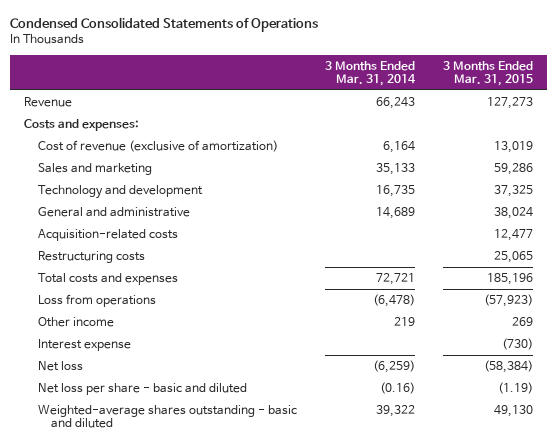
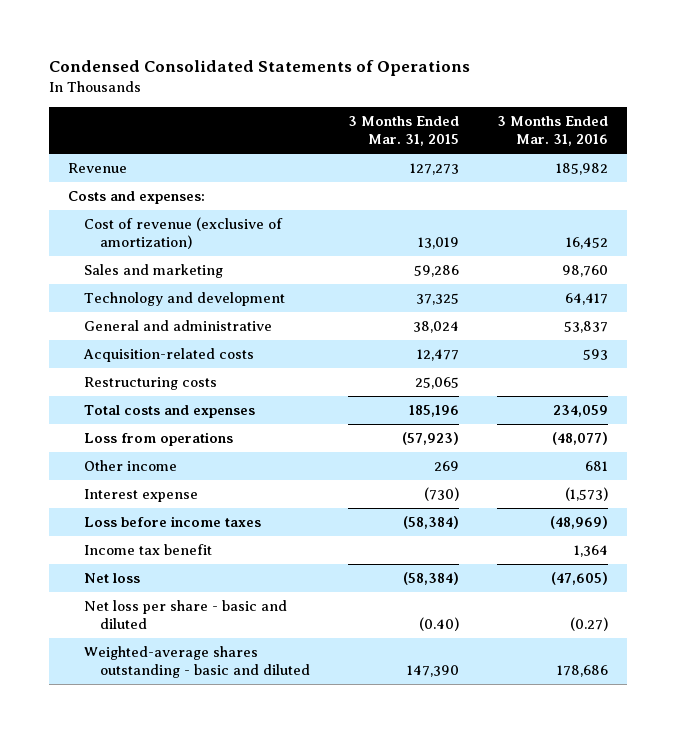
- | 3 Months Ended Mar. 31, 2014 | 3 Months Ended Mar. 31, 2015
+ | 3 Months Ended Mar. 31, 2015 | 3 Months Ended Mar. 31, 2016
+ Loss before income taxes | (58,384) | (48,969)
+ Income tax benefit | | 1,364
- Net loss per share - basic and diluted | (0.16) | (1.19)
- Weighted-average shares outstanding - basic and diluted | 39,322 | 49,130
+ Net loss per share - basic and diluted | (0.40) | (0.27)
+ Weighted-average shares outstanding - basic and diluted | 147,390 | 178,686

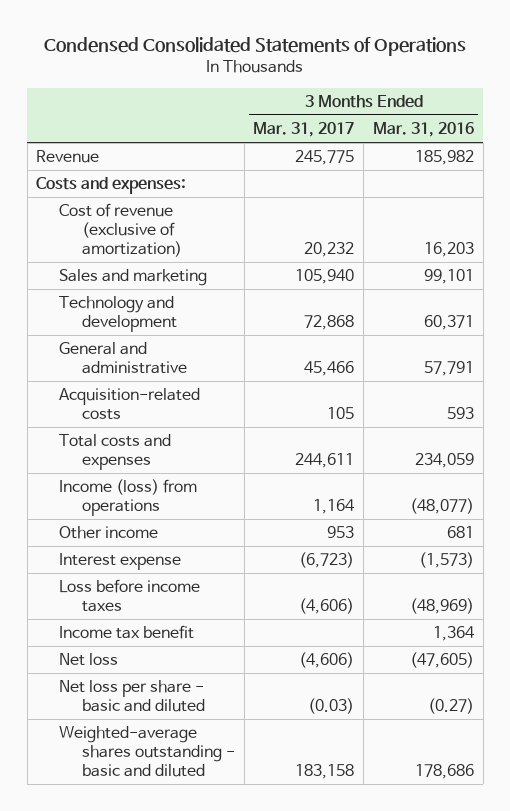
- | 3 Months Ended Mar. 31, 2015 | 3 Months Ended Mar. 31, 2016
+ | 3 Months Ended Mar. 31, 2017 | 3 Months Ended Mar. 31, 2016
- Cost of revenue (exclusive of amortization) | 13,019 | 16,452
- Sales and marketing | 59,286 | 98,760
- Technology and development | 37,325 | 64,417
- General and administrative | 38,024 | 53,837
+ Cost of revenue (exclusive of amortization) | 20,232 | 16,203
+ Sales and marketing | 105,940 | 99,101
+ Technology and development | 72,868 | 60,371
+ General and administrative | 45,466 | 57,791
- Restructuring costs | 25,065 |
- Loss from operations | (57,923) | (48,077)
+ Income (loss) from operations | 1,164 | (48,077)

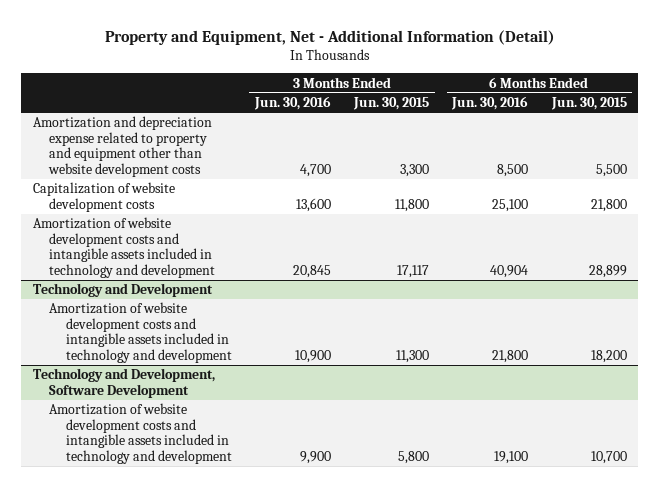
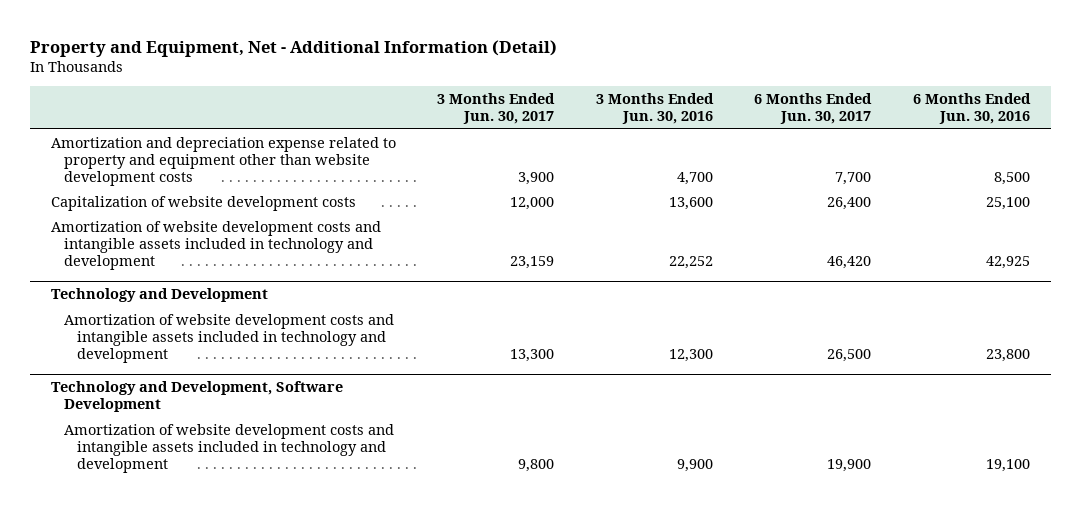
- | 3 Months Ended Jun. 30, 2016 | 3 Months Ended Jun. 30, 2015 | 6 Months Ended Jun. 30, 2016 | 6 Months Ended Jun. 30, 2015
+ | 3 Months Ended Jun. 30, 2017 | 3 Months Ended Jun. 30, 2016 | 6 Months Ended Jun. 30, 2017 | 6 Months Ended Jun. 30, 2016
- Amortization of website development costs and intangible assets included in technology and development | 20,845 | 17,117 | 40,904 | 28,899
+ Amortization of website development costs and intangible assets included in technology and development | 23,159 | 22,252 | 46,420 | 42,925
@ Technology and Development
- Amortization of website development costs and intangible assets included in technology and development | 10,900 | 11,300 | 21,800 | 18,200
+ Amortization of website development costs and intangible assets included in technology and development | 13,300 | 12,300 | 26,500 | 23,800

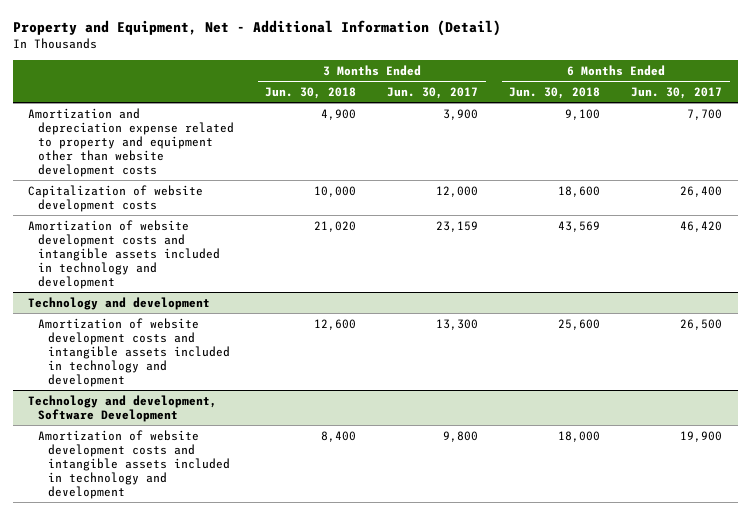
- | 3 Months Ended Jun. 30, 2017 | 3 Months Ended Jun. 30, 2016 | 6 Months Ended Jun. 30, 2017 | 6 Months Ended Jun. 30, 2016
+ | 3 Months Ended Jun. 30, 2018 | 3 Months Ended Jun. 30, 2017 | 6 Months Ended Jun. 30, 2018 | 6 Months Ended Jun. 30, 2017
- Technology and Development
+ Technology and development
- Technology and Development, Software Development
+ Technology and development, Software Development

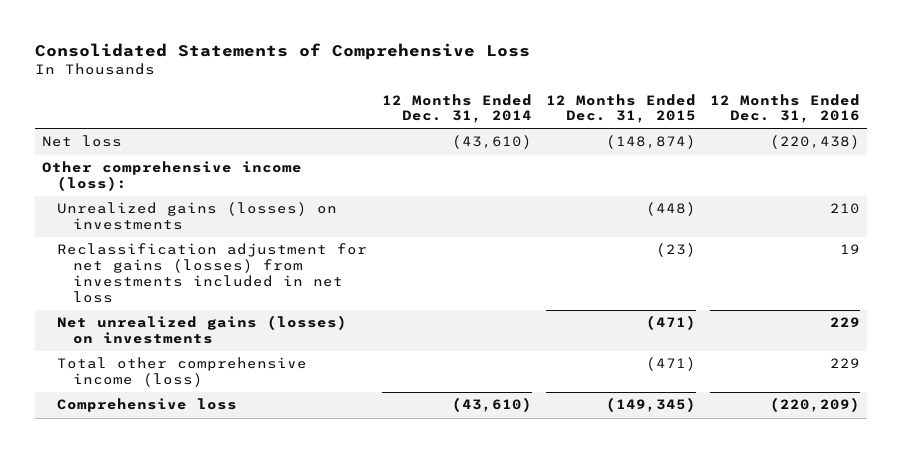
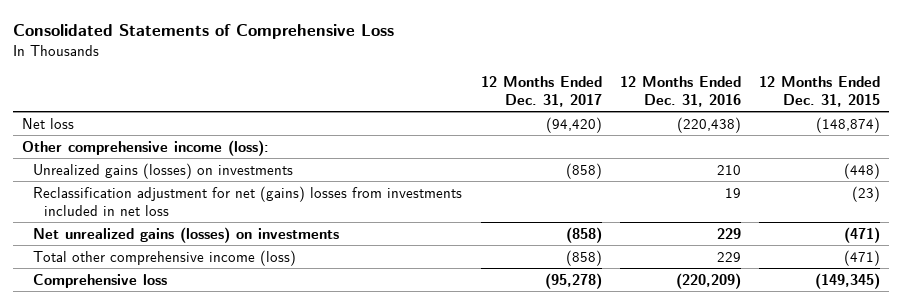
- | 12 Months Ended Dec. 31, 2014 | 12 Months Ended Dec. 31, 2015 | 12 Months Ended Dec. 31, 2016
+ | 12 Months Ended Dec. 31, 2017 | 12 Months Ended Dec. 31, 2016 | 12 Months Ended Dec. 31, 2015
- Reclassification adjustment for net gains (losses) from investments included in net loss | | (23) | 19
+ Reclassification adjustment for net (gains) losses from investments included in net loss | | 19 | (23)

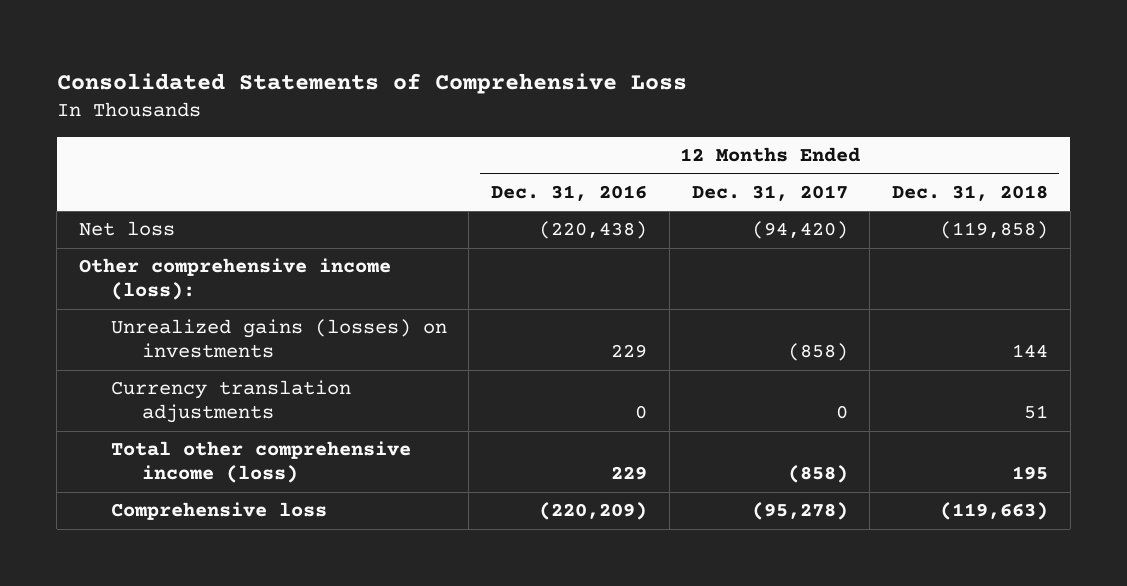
- | 12 Months Ended Dec. 31, 2017 | 12 Months Ended Dec. 31, 2016 | 12 Months Ended Dec. 31, 2015
+ | 12 Months Ended Dec. 31, 2016 | 12 Months Ended Dec. 31, 2017 | 12 Months Ended Dec. 31, 2018
- Unrealized gains (losses) on investments | (858) | 210 | (448)
- Reclassification adjustment for net (gains) losses from investments included in net loss | | 19 | (23)
- Net unrealized gains (losses) on investments | (858) | 229 | (471)
+ Unrealized gains (losses) on investments | 229 | (858) | 144
+ Currency translation adjustments | 0 | 0 | 51

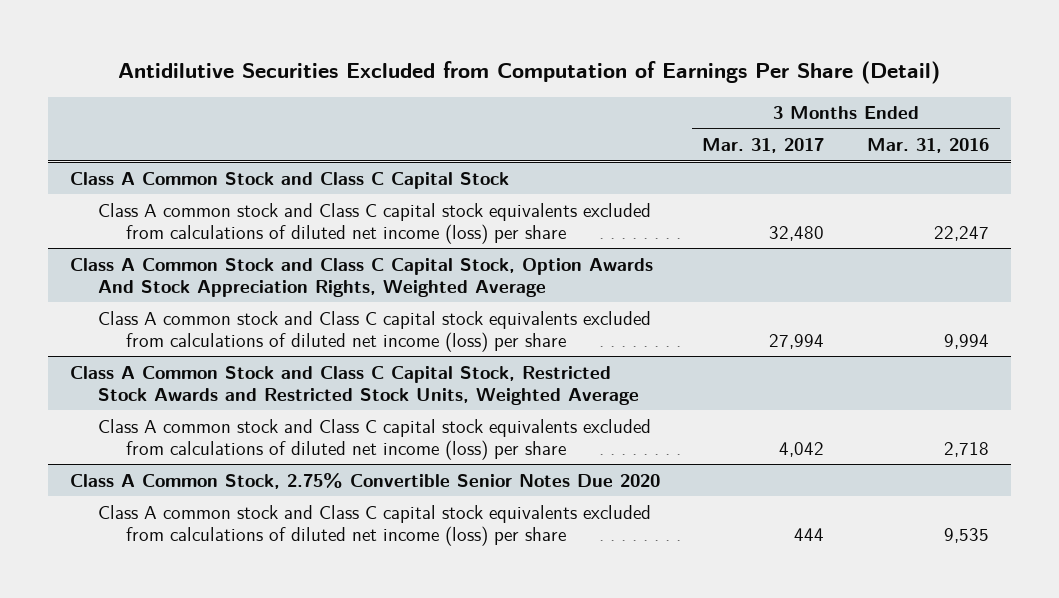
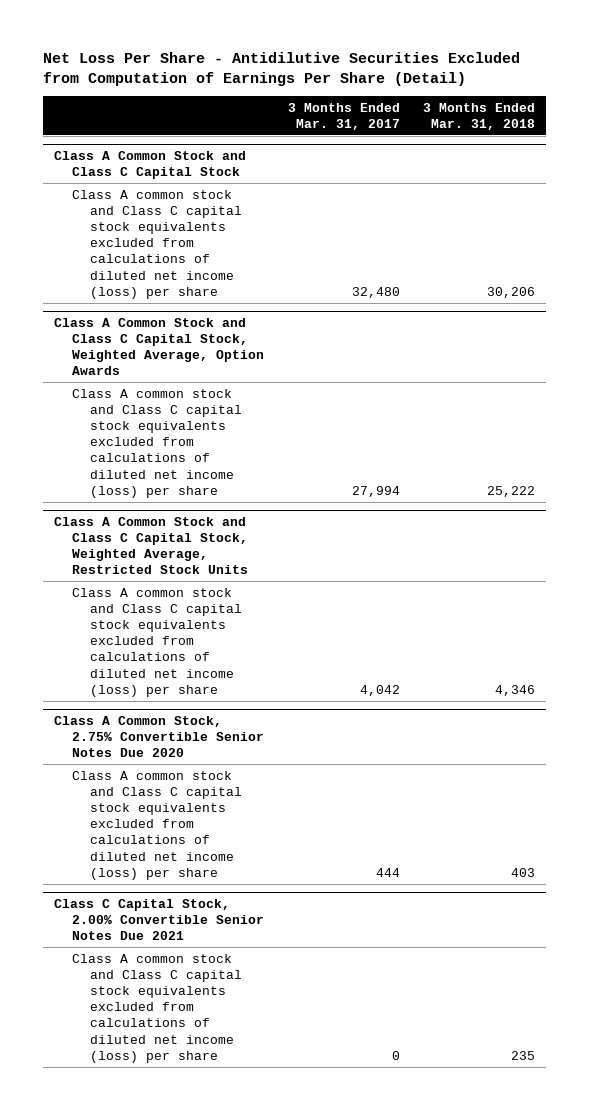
- Antidilutive Securities Excluded from Computation of Earnings Per Share (Detail)
+ Net Loss Per Share - Antidilutive Securities Excluded from Computation of Earnings Per Share (Detail)
- | 3 Months Ended Mar. 31, 2017 | 3 Months Ended Mar. 31, 2016
+ | 3 Months Ended Mar. 31, 2017 | 3 Months Ended Mar. 31, 2018
- Class A Common Stock and Class C Capital Stock, Option Awards And Stock Appreciation Rights, Weighted Average
+ Class A Common Stock and Class C Capital Stock, Weighted Average, Option Awards
- Class A Common Stock and Class C Capital Stock, Restricted Stock Awards and Restricted Stock Units, Weighted Average
+ Class A Common Stock and Class C Capital Stock, Weighted Average, Restricted Stock Units
+ Class C Capital Stock, 2.00% Convertible Senior Notes Due 2021
+ Class A common stock and Class C capital stock equivalents excluded from calculations of diluted net income (loss) per share | 0 | 235

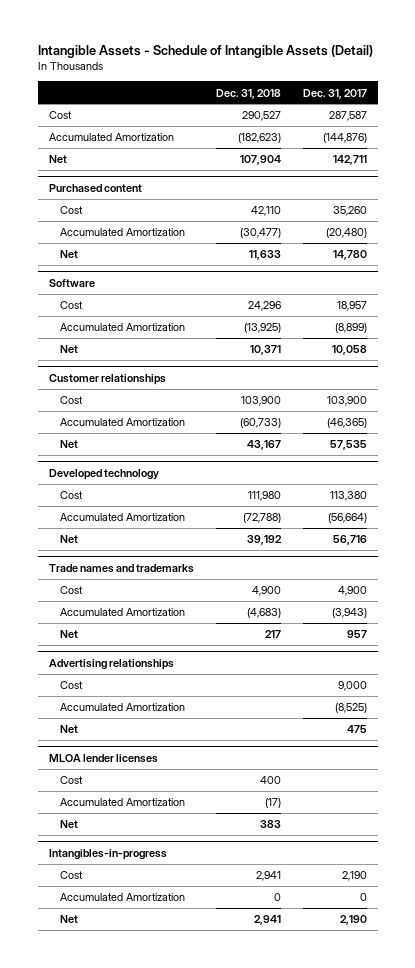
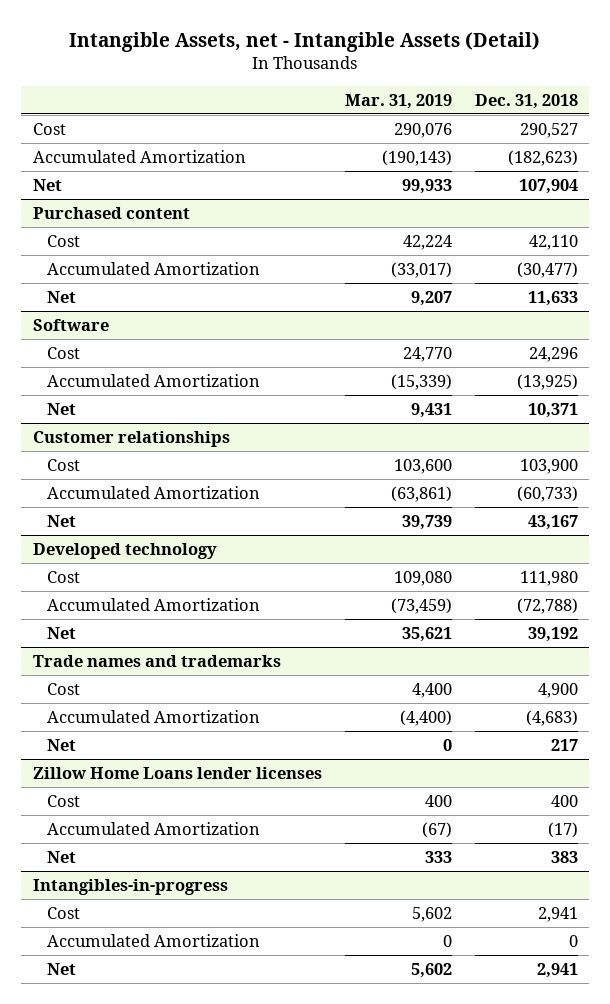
- Intangible Assets - Schedule of Intangible Assets (Detail)
+ Intangible Assets, net - Intangible Assets (Detail)
- | Dec. 31, 2018 | Dec. 31, 2017
+ | Mar. 31, 2019 | Dec. 31, 2018
- Advertising relationships
- Cost | | 9,000
- Accumulated Amortization | | (8,525)
- Net | | 475
- MLOA lender licenses
+ Zillow Home Loans lender licenses

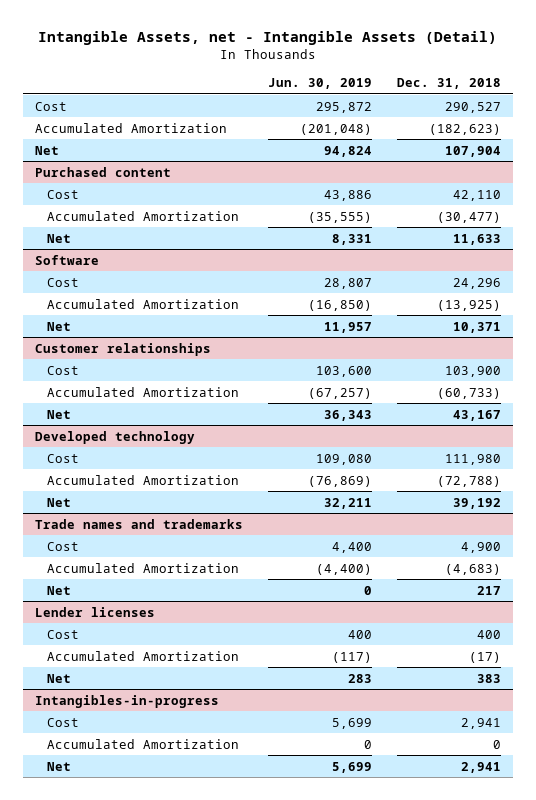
- | Mar. 31, 2019 | Dec. 31, 2018
+ | Jun. 30, 2019 | Dec. 31, 2018
- Zillow Home Loans lender licenses
+ Lender licenses

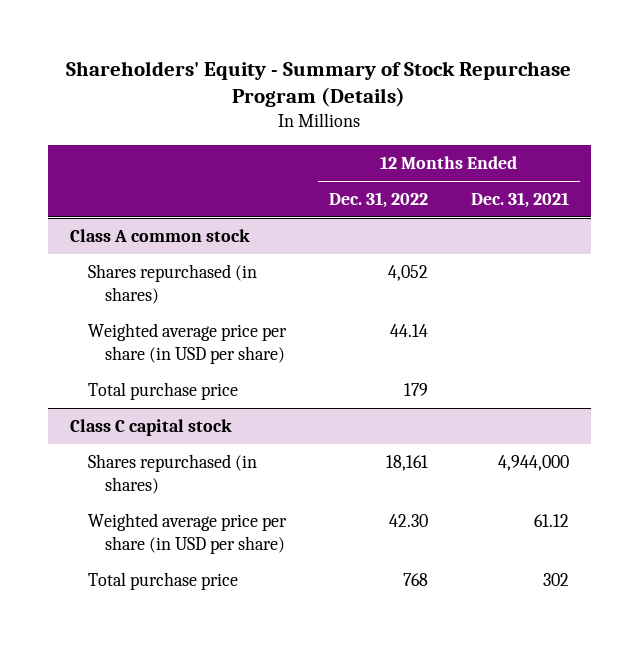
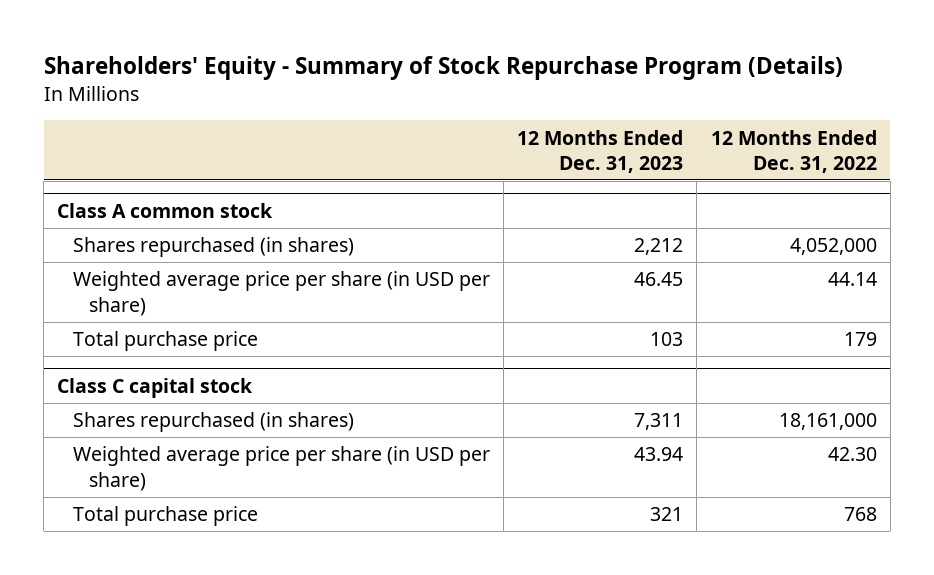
- | 12 Months Ended Dec. 31, 2022 | 12 Months Ended Dec. 31, 2021
+ | 12 Months Ended Dec. 31, 2023 | 12 Months Ended Dec. 31, 2022
@ Class A common stock
- Shares repurchased (in shares) | 4,052 |
+ Shares repurchased (in shares) | 2,212 | 4,052,000
@ Class C capital stock
- Shares repurchased (in shares) | 18,161 | 4,944,000
+ Shares repurchased (in shares) | 7,311 | 18,161,000

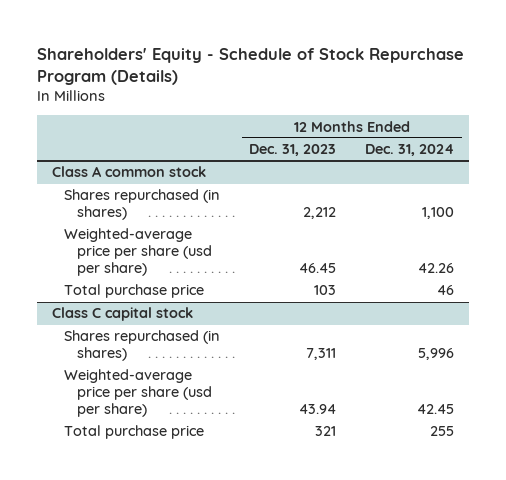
- Shareholders' Equity - Summary of Stock Repurchase Program (Details)
+ Shareholders' Equity - Schedule of Stock Repurchase Program (Details)
- | 12 Months Ended Dec. 31, 2023 | 12 Months Ended Dec. 31, 2022
+ | 12 Months Ended Dec. 31, 2023 | 12 Months Ended Dec. 31, 2024
@ Class A common stock
- Weighted average price per share (in USD per share) | 46.45 | 44.14
+ Weighted-average price per share (usd per share) | 46.45 | 42.26
@ Class C capital stock
- Weighted average price per share (in USD per share) | 43.94 | 42.30
+ Weighted-average price per share (usd per share) | 43.94 | 42.45

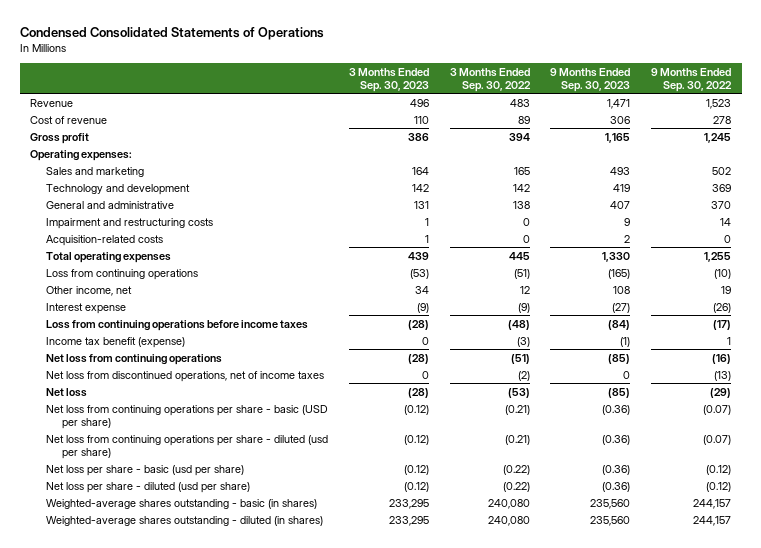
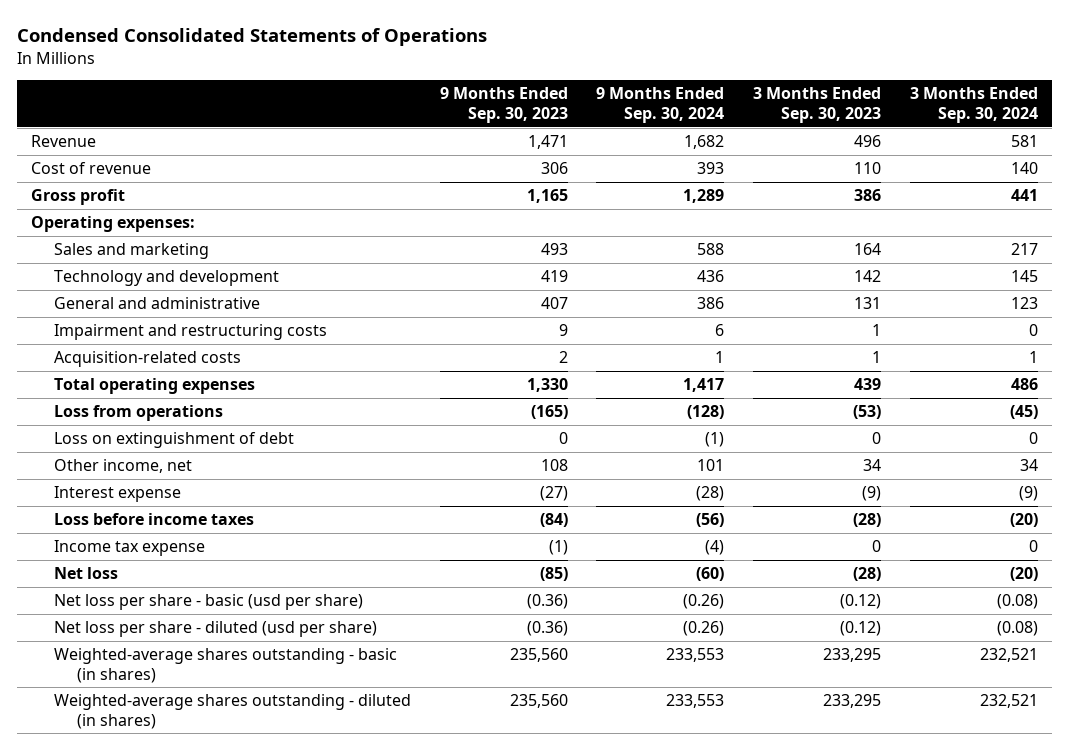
- | 3 Months Ended Sep. 30, 2023 | 3 Months Ended Sep. 30, 2022 | 9 Months Ended Sep. 30, 2023 | 9 Months Ended Sep. 30, 2022
+ | 9 Months Ended Sep. 30, 2023 | 9 Months Ended Sep. 30, 2024 | 3 Months Ended Sep. 30, 2023 | 3 Months Ended Sep. 30, 2024
- Loss from continuing operations | (53) | (51) | (165) | (10)
+ Loss from operations | (165) | (128) | (53) | (45)
+ Loss on extinguishment of debt | 0 | (1) | 0 | 0
- Loss from continuing operations before income taxes | (28) | (48) | (84) | (17)
- Income tax benefit (expense) | 0 | (3) | (1) | 1
- Net loss from continuing operations | (28) | (51) | (85) | (16)
- Net loss from discontinued operations, net of income taxes | 0 | (2) | 0 | (13)
+ Loss before income taxes | (84) | (56) | (28) | (20)
+ Income tax expense | (1) | (4) | 0 | 0
- Net loss from continuing operations per share - basic (USD per share) | (0.12) | (0.21) | (0.36) | (0.07)
- Net loss from continuing operations per share - diluted (usd per share) | (0.12) | (0.21) | (0.36) | (0.07)

